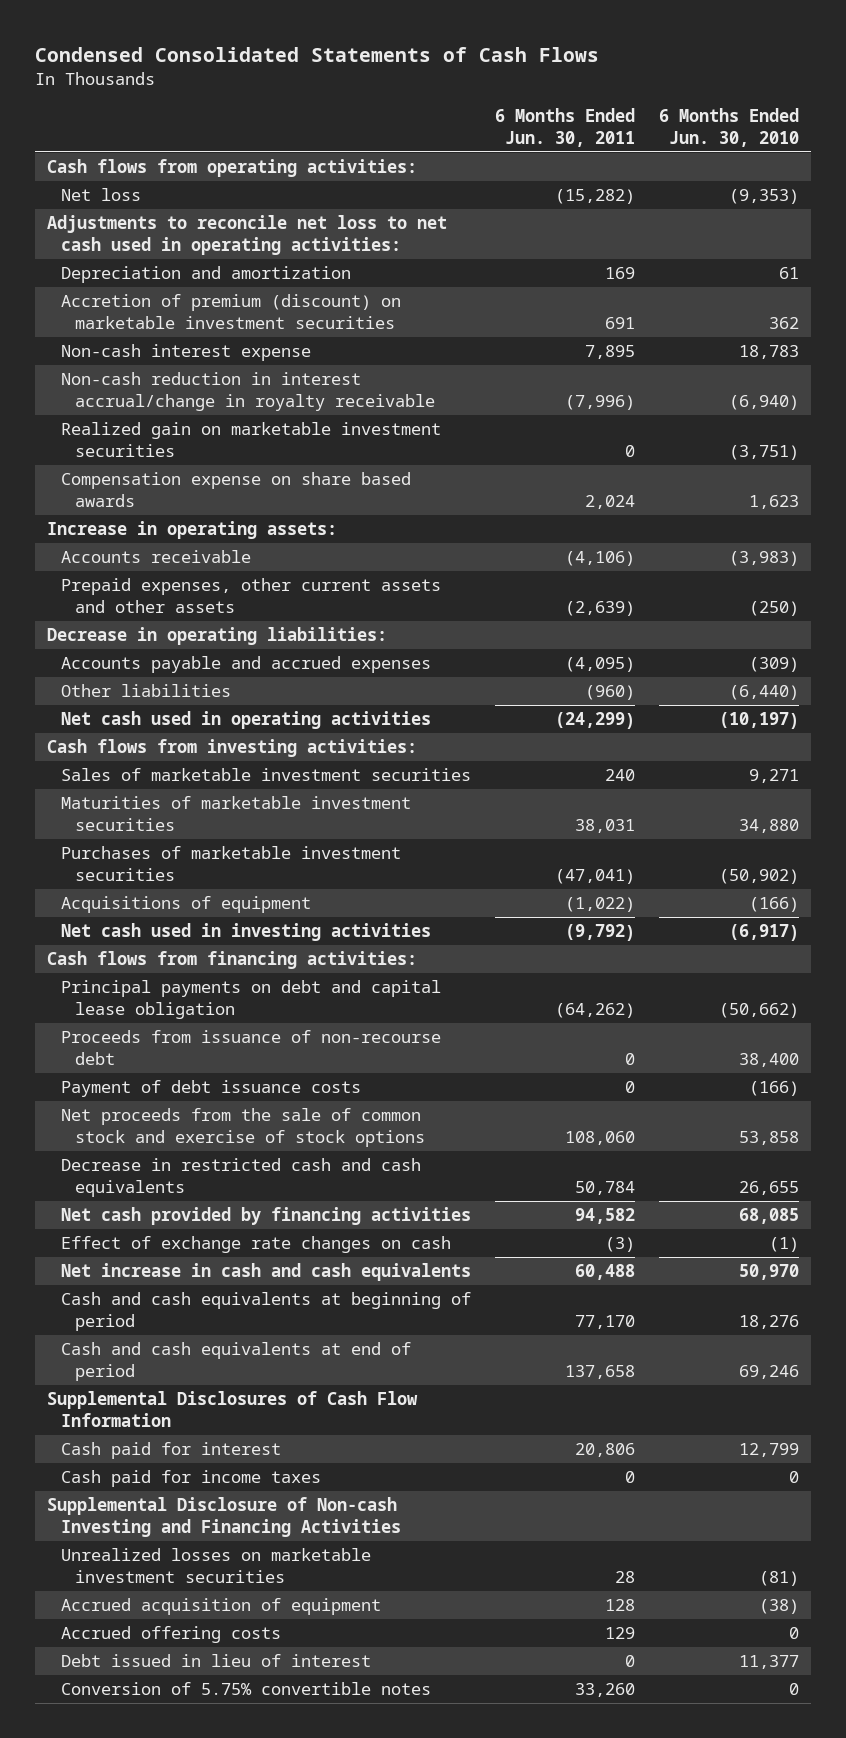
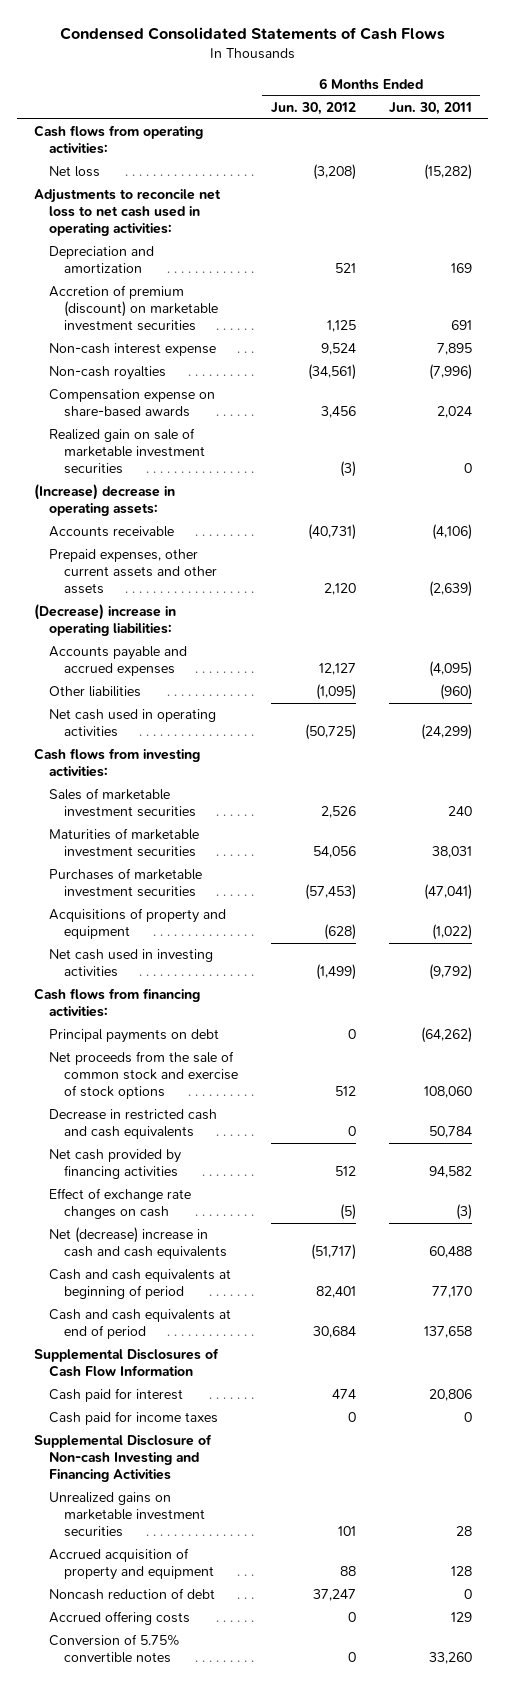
- | 6 Months Ended Jun. 30, 2011 | 6 Months Ended Jun. 30, 2010
+ | 6 Months Ended Jun. 30, 2012 | 6 Months Ended Jun. 30, 2011
- Non-cash reduction in interest accrual/change in royalty receivable | (7,996) | (6,940)
- Realized gain on marketable investment securities | 0 | (3,751)
- Compensation expense on share based awards | 2,024 | 1,623
- Increase in operating assets:
+ Non-cash royalties | (34,561) | (7,996)
+ Compensation expense on share-based awards | 3,456 | 2,024
+ Realized gain on sale of marketable investment securities | (3) | 0
+ (Increase) decrease in operating assets:
- Decrease in operating liabilities:
+ (Decrease) increase in operating liabilities:
- Acquisitions of equipment | (1,022) | (166)
+ Acquisitions of property and equipment | (628) | (1,022)
- Principal payments on debt and capital lease obligation | (64,262) | (50,662)
- Proceeds from issuance of non-recourse debt | 0 | 38,400
- Payment of debt issuance costs | 0 | (166)
+ Principal payments on debt | 0 | (64,262)
- Net increase in cash and cash equivalents | 60,488 | 50,970
+ Net (decrease) increase in cash and cash equivalents | (51,717) | 60,488
- Unrealized losses on marketable investment securities | 28 | (81)
- Accrued acquisition of equipment | 128 | (38)
+ Unrealized gains on marketable investment securities | 101 | 28
+ Accrued acquisition of property and equipment | 88 | 128
+ Noncash reduction of debt | 37,247 | 0
- Debt issued in lieu of interest | 0 | 11,377

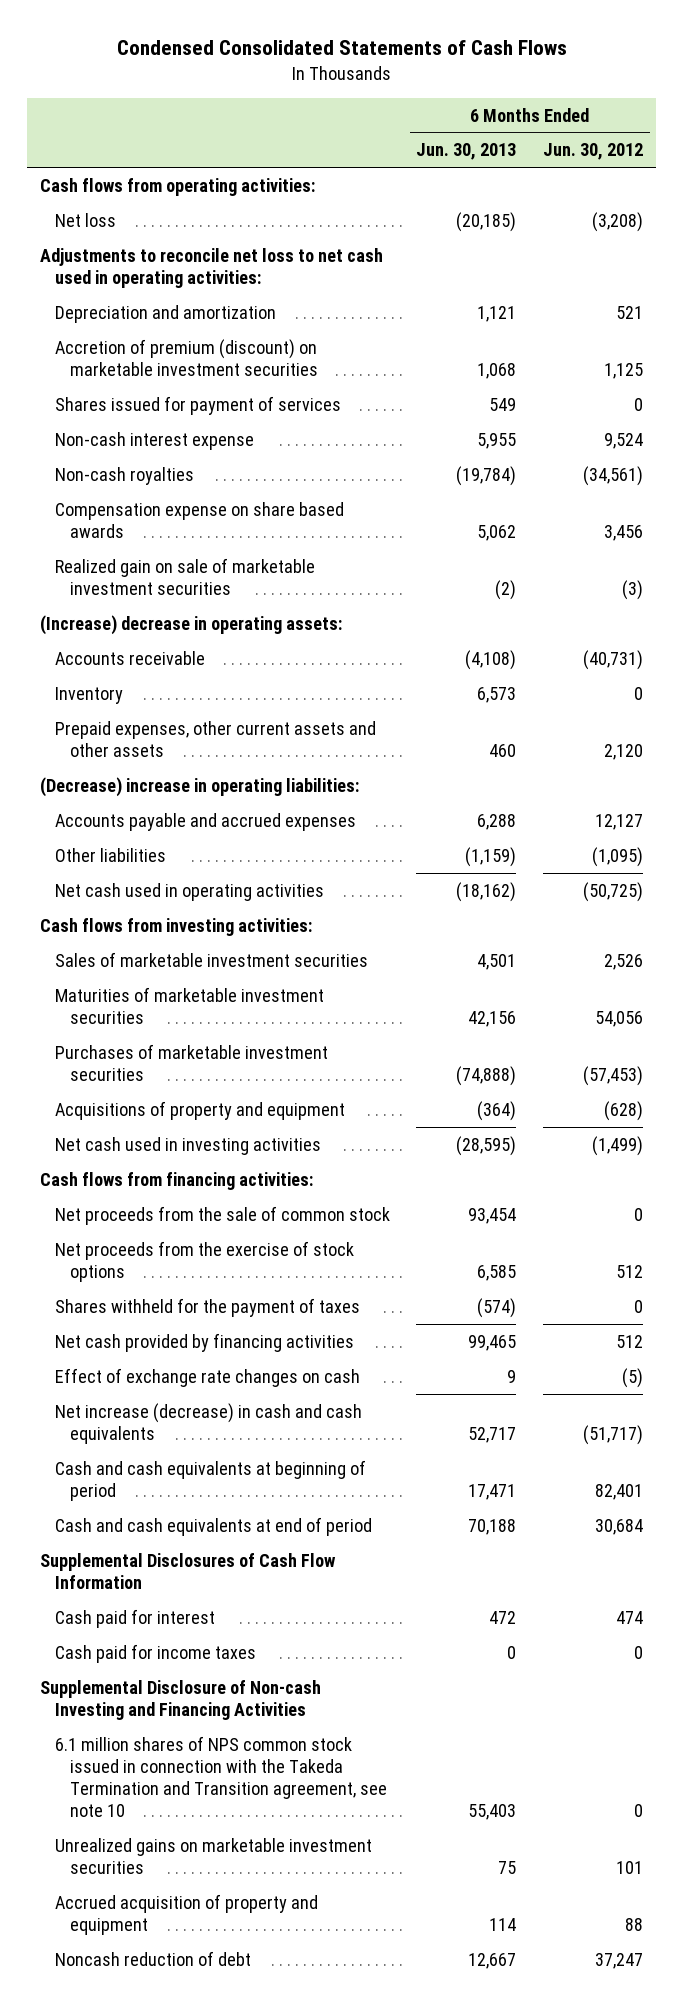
- | 6 Months Ended Jun. 30, 2012 | 6 Months Ended Jun. 30, 2011
+ | 6 Months Ended Jun. 30, 2013 | 6 Months Ended Jun. 30, 2012
+ Shares issued for payment of services | 549 | 0
- Compensation expense on share-based awards | 3,456 | 2,024
+ Compensation expense on share based awards | 5,062 | 3,456
+ Inventory | 6,573 | 0
- Principal payments on debt | 0 | (64,262)
- Net proceeds from the sale of common stock and exercise of stock options | 512 | 108,060
- Decrease in restricted cash and cash equivalents | 0 | 50,784
+ Net proceeds from the sale of common stock | 93,454 | 0
+ Net proceeds from the exercise of stock options | 6,585 | 512
+ Shares withheld for the payment of taxes | (574) | 0
- Net (decrease) increase in cash and cash equivalents | (51,717) | 60,488
+ Net increase (decrease) in cash and cash equivalents | 52,717 | (51,717)
+ 6.1 million shares of NPS common stock issued in connection with the Takeda Termination and Transition agreement, see note 10 | 55,403 | 0
- Accrued offering costs | 0 | 129
- Conversion of 5.75% convertible notes | 0 | 33,260

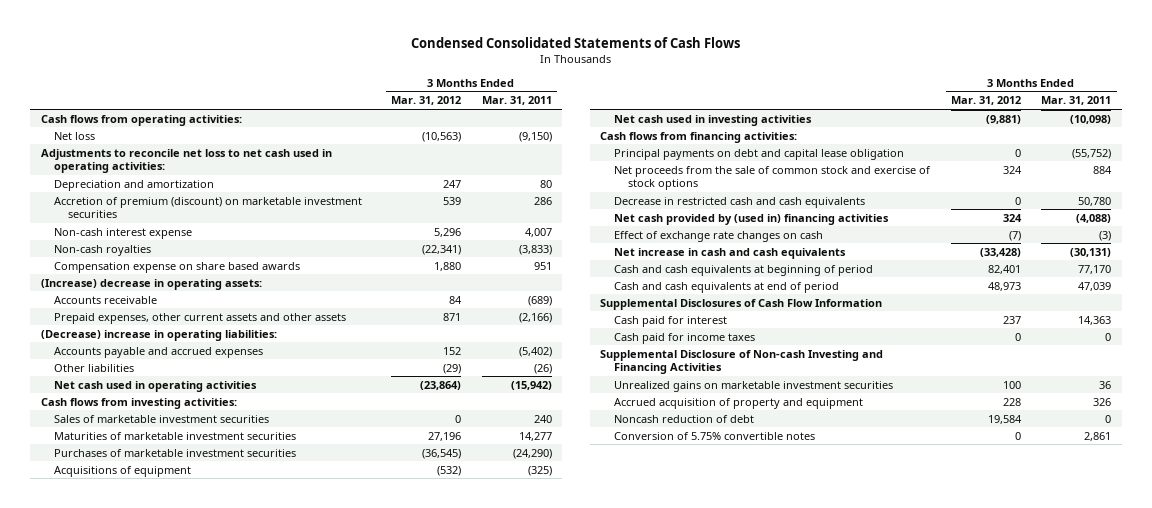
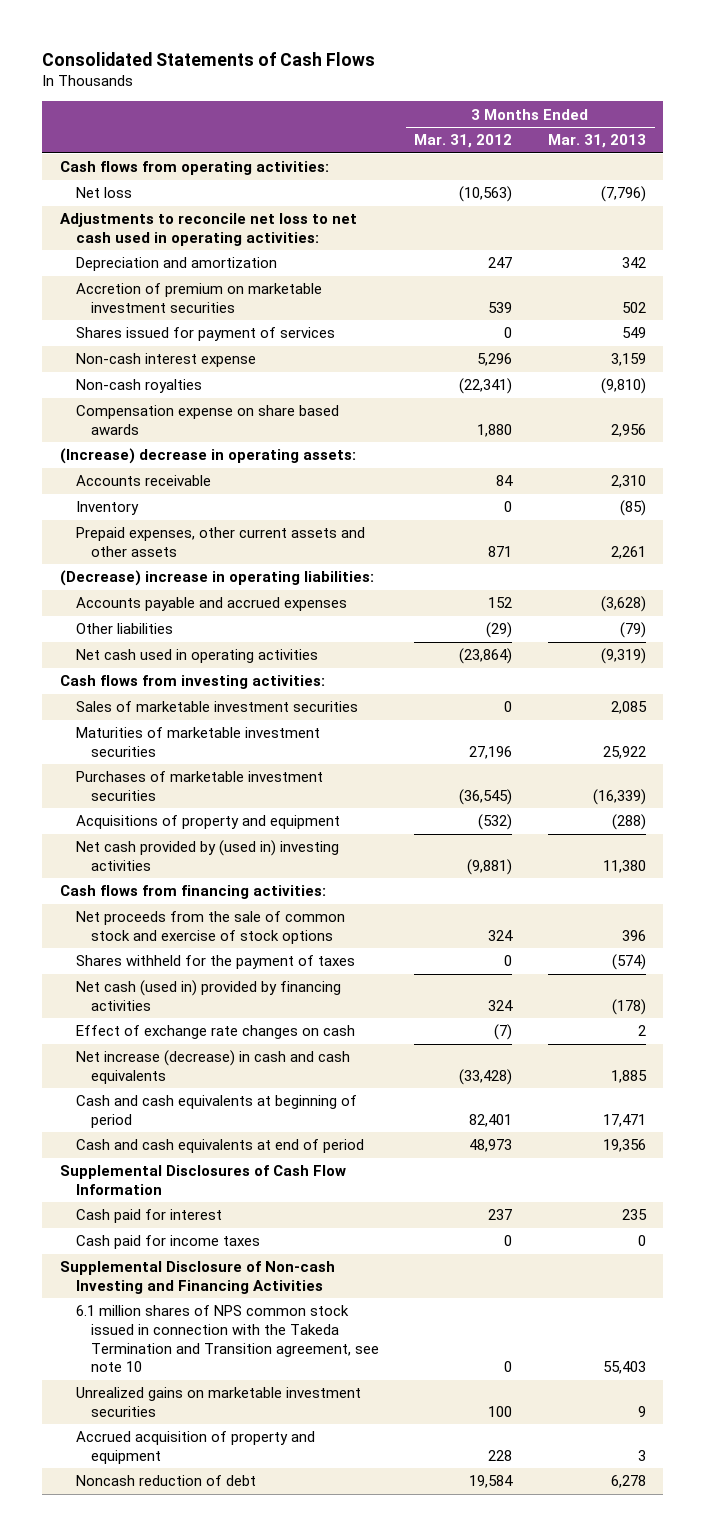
- Condensed Consolidated Statements of Cash Flows
+ Consolidated Statements of Cash Flows
- | 3 Months Ended Mar. 31, 2012 | 3 Months Ended Mar. 31, 2011
+ | 3 Months Ended Mar. 31, 2012 | 3 Months Ended Mar. 31, 2013
- Accretion of premium (discount) on marketable investment securities | 539 | 286
+ Accretion of premium on marketable investment securities | 539 | 502
+ Shares issued for payment of services | 0 | 549
+ Inventory | 0 | (85)
- Acquisitions of equipment | (532) | (325)
- Net cash used in investing activities | (9,881) | (10,098)
+ Acquisitions of property and equipment | (532) | (288)
+ Net cash provided by (used in) investing activities | (9,881) | 11,380
- Principal payments on debt and capital lease obligation | 0 | (55,752)
- Decrease in restricted cash and cash equivalents | 0 | 50,780
- Net cash provided by (used in) financing activities | 324 | (4,088)
+ Shares withheld for the payment of taxes | 0 | (574)
+ Net cash (used in) provided by financing activities | 324 | (178)
- Net increase in cash and cash equivalents | (33,428) | (30,131)
+ Net increase (decrease) in cash and cash equivalents | (33,428) | 1,885
+ 6.1 million shares of NPS common stock issued in connection with the Takeda Termination and Transition agreement, see note 10 | 0 | 55,403
- Conversion of 5.75% convertible notes | 0 | 2,861

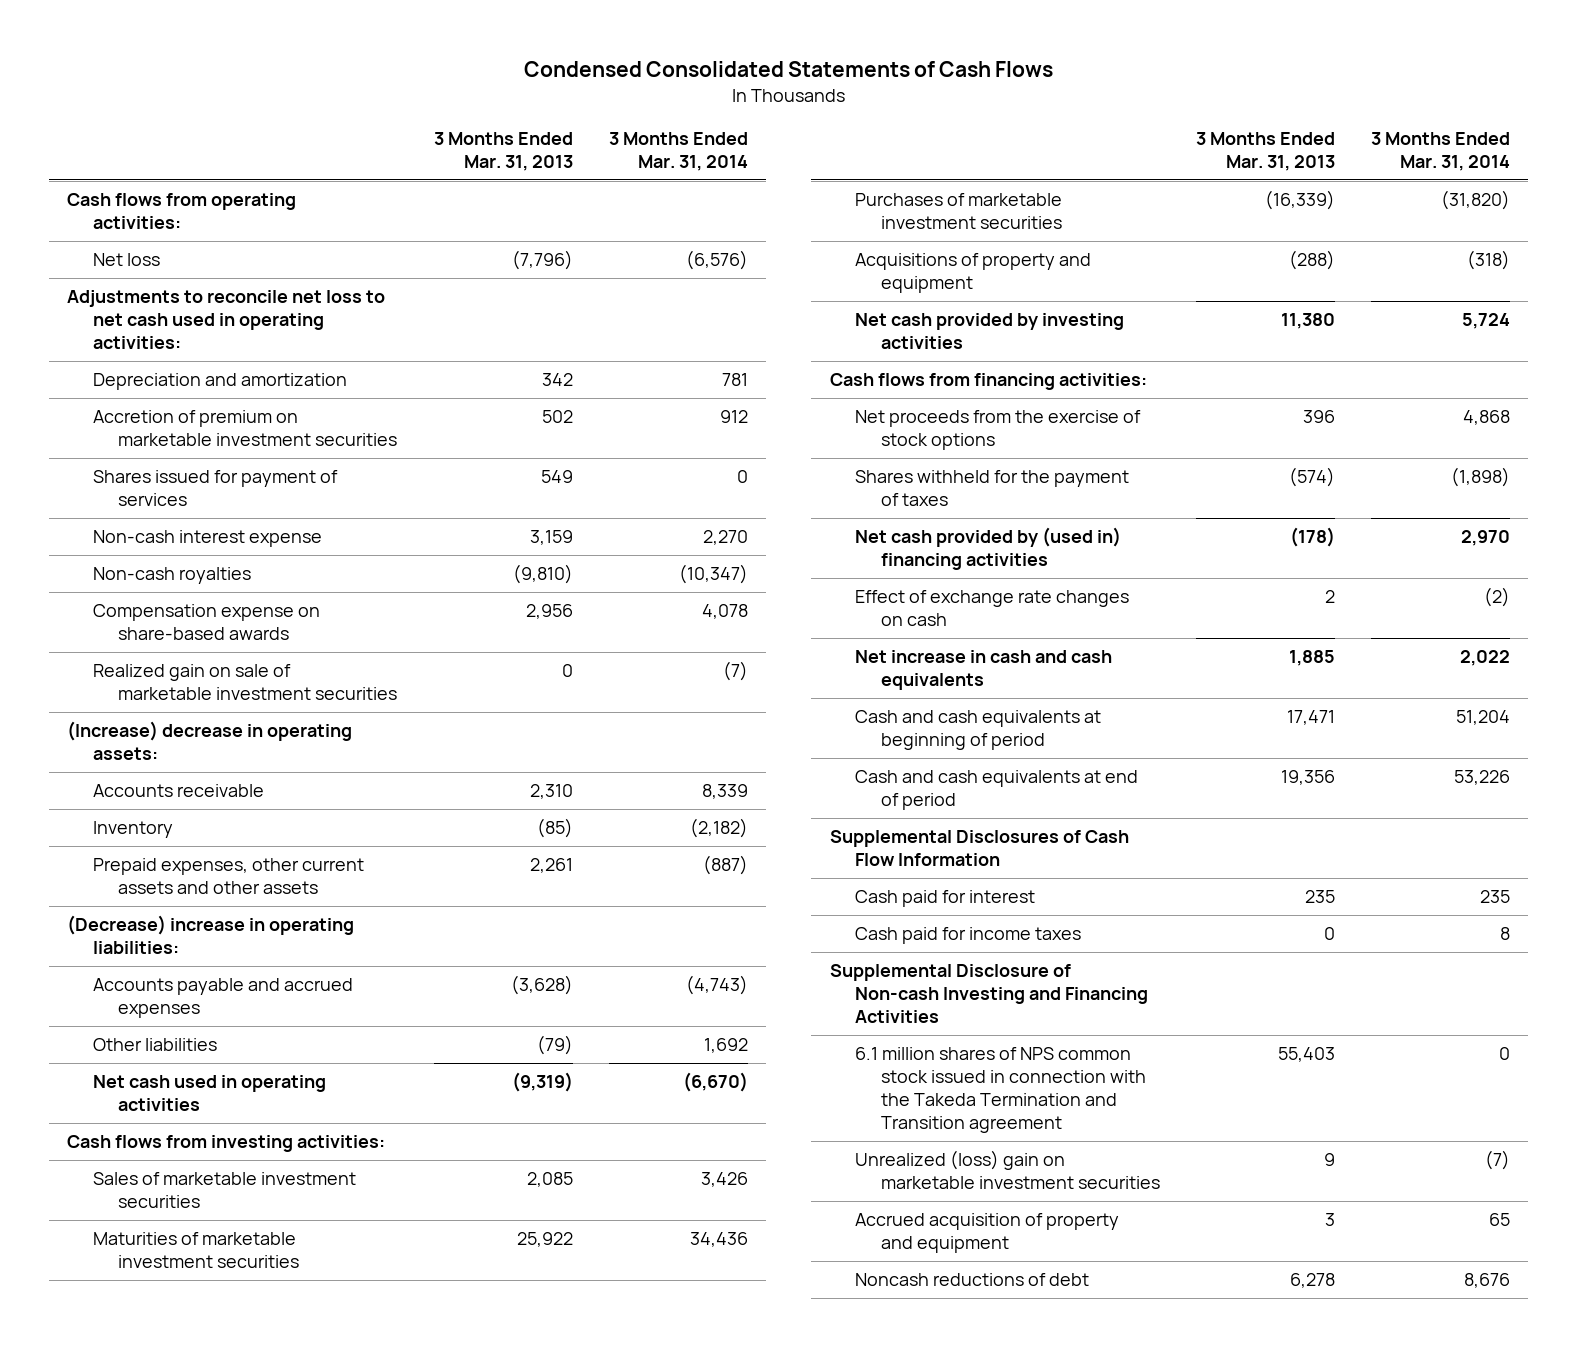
- Consolidated Statements of Cash Flows
+ Condensed Consolidated Statements of Cash Flows
- | 3 Months Ended Mar. 31, 2012 | 3 Months Ended Mar. 31, 2013
+ | 3 Months Ended Mar. 31, 2013 | 3 Months Ended Mar. 31, 2014
- Compensation expense on share based awards | 1,880 | 2,956
+ Compensation expense on share-based awards | 2,956 | 4,078
+ Realized gain on sale of marketable investment securities | 0 | (7)
- Net cash provided by (used in) investing activities | (9,881) | 11,380
+ Net cash provided by investing activities | 11,380 | 5,724
- Net proceeds from the sale of common stock and exercise of stock options | 324 | 396
+ Net proceeds from the exercise of stock options | 396 | 4,868
- Net cash (used in) provided by financing activities | 324 | (178)
+ Net cash provided by (used in) financing activities | (178) | 2,970
- Net increase (decrease) in cash and cash equivalents | (33,428) | 1,885
+ Net increase in cash and cash equivalents | 1,885 | 2,022
- 6.1 million shares of NPS common stock issued in connection with the Takeda Termination and Transition agreement, see note 10 | 0 | 55,403
- Unrealized gains on marketable investment securities | 100 | 9
+ 6.1 million shares of NPS common stock issued in connection with the Takeda Termination and Transition agreement | 55,403 | 0
+ Unrealized (loss) gain on marketable investment securities | 9 | (7)
- Noncash reduction of debt | 19,584 | 6,278
+ Noncash reductions of debt | 6,278 | 8,676

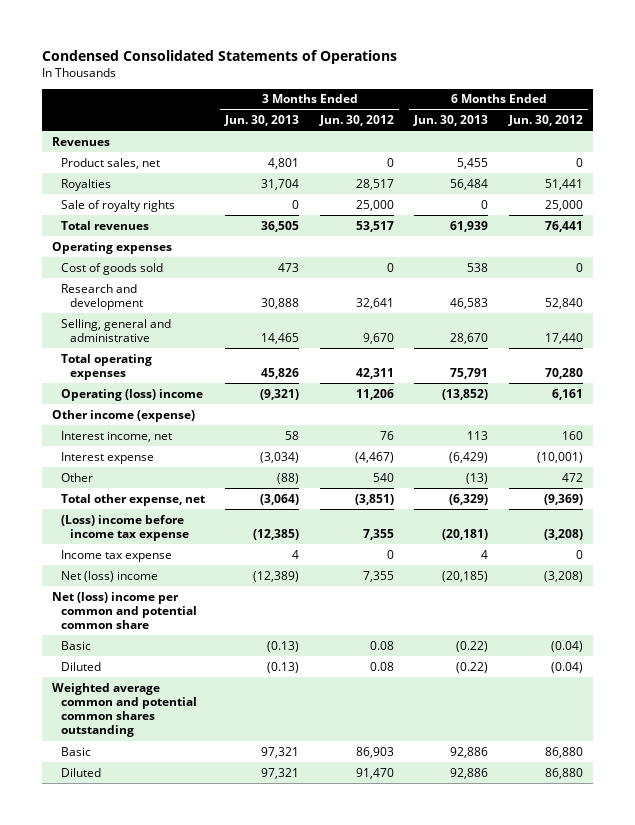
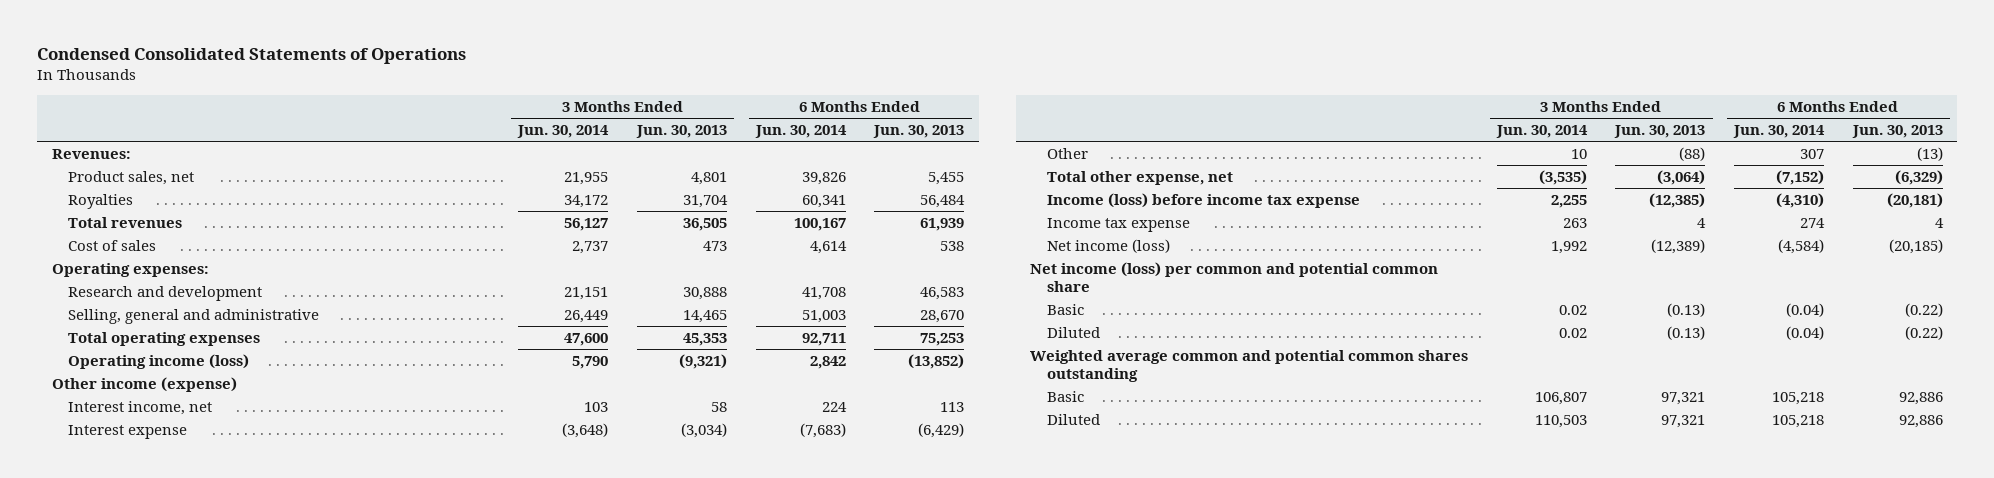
- | 3 Months Ended Jun. 30, 2013 | 3 Months Ended Jun. 30, 2012 | 6 Months Ended Jun. 30, 2013 | 6 Months Ended Jun. 30, 2012
+ | 3 Months Ended Jun. 30, 2014 | 3 Months Ended Jun. 30, 2013 | 6 Months Ended Jun. 30, 2014 | 6 Months Ended Jun. 30, 2013
- Revenues
+ Revenues:
- Sale of royalty rights | 0 | 25,000 | 0 | 25,000
- Operating expenses
- Cost of goods sold | 473 | 0 | 538 | 0
+ Cost of sales | 2,737 | 473 | 4,614 | 538
+ Operating expenses:
- Total operating expenses | 45,826 | 42,311 | 75,791 | 70,280
- Operating (loss) income | (9,321) | 11,206 | (13,852) | 6,161
+ Total operating expenses | 47,600 | 45,353 | 92,711 | 75,253
+ Operating income (loss) | 5,790 | (9,321) | 2,842 | (13,852)
- (Loss) income before income tax expense | (12,385) | 7,355 | (20,181) | (3,208)
+ Income (loss) before income tax expense | 2,255 | (12,385) | (4,310) | (20,181)
- Net (loss) income | (12,389) | 7,355 | (20,185) | (3,208)
- Net (loss) income per common and potential common share
+ Net income (loss) | 1,992 | (12,389) | (4,584) | (20,185)
+ Net income (loss) per common and potential common share

